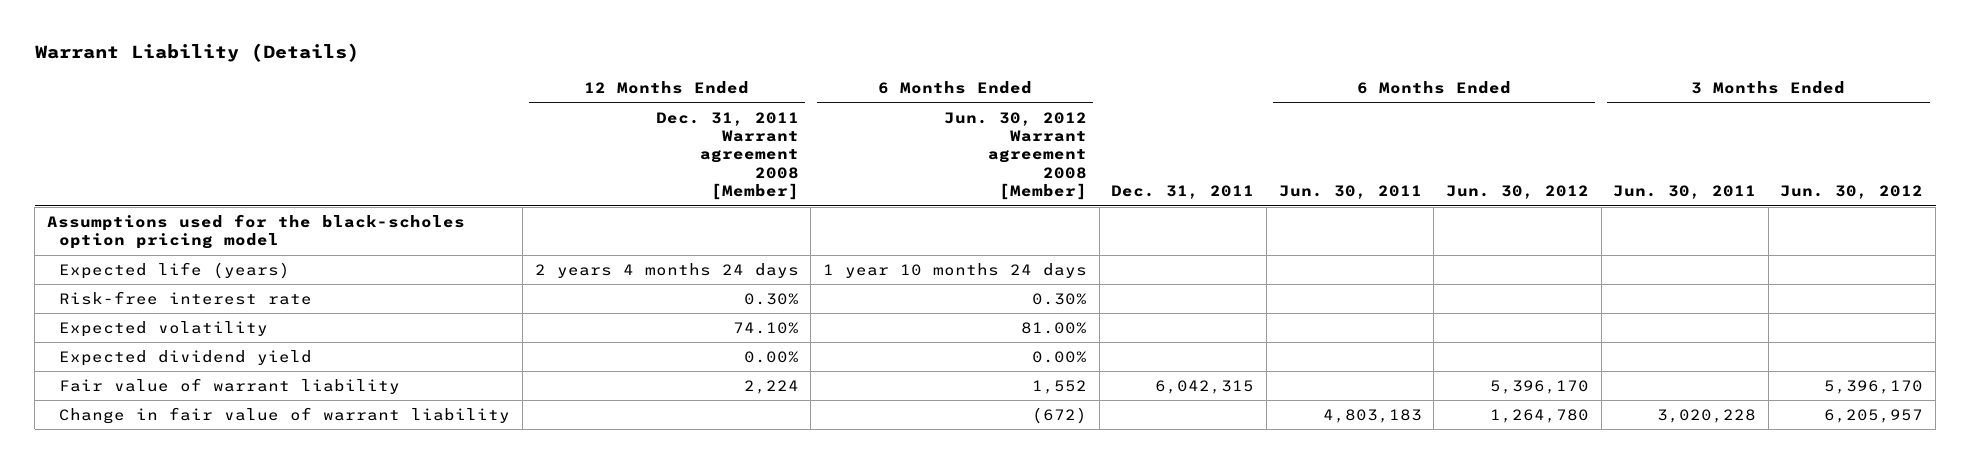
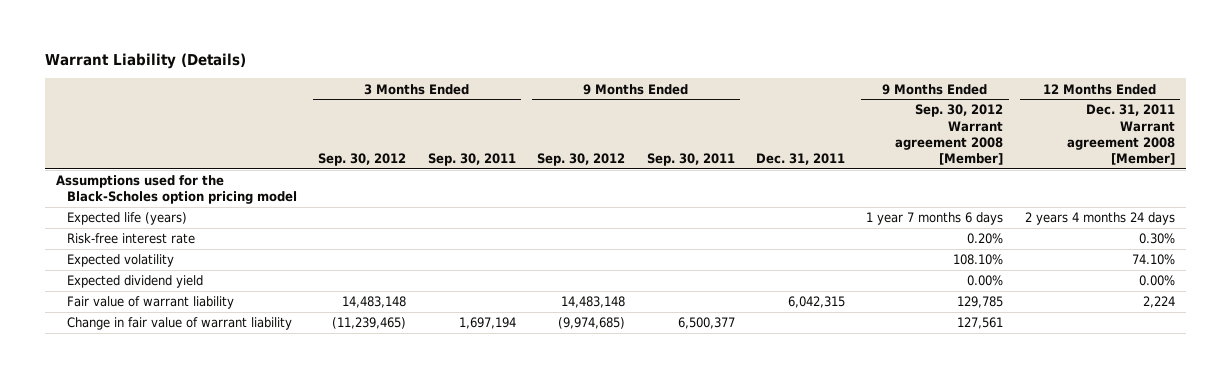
- | 12 Months Ended Dec. 31, 2011 Warrant agreement 2008 [Member] | 6 Months Ended Jun. 30, 2012 Warrant agreement 2008 [Member] | Dec. 31, 2011 | 6 Months Ended Jun. 30, 2011 | 6 Months Ended Jun. 30, 2012 | 3 Months Ended Jun. 30, 2011 | 3 Months Ended Jun. 30, 2012
+ | 3 Months Ended Sep. 30, 2012 | 3 Months Ended Sep. 30, 2011 | 9 Months Ended Sep. 30, 2012 | 9 Months Ended Sep. 30, 2011 | Dec. 31, 2011 | 9 Months Ended Sep. 30, 2012 Warrant agreement 2008 [Member] | 12 Months Ended Dec. 31, 2011 Warrant agreement 2008 [Member]
- Assumptions used for the black-scholes option pricing model
+ Assumptions used for the Black-Scholes option pricing model

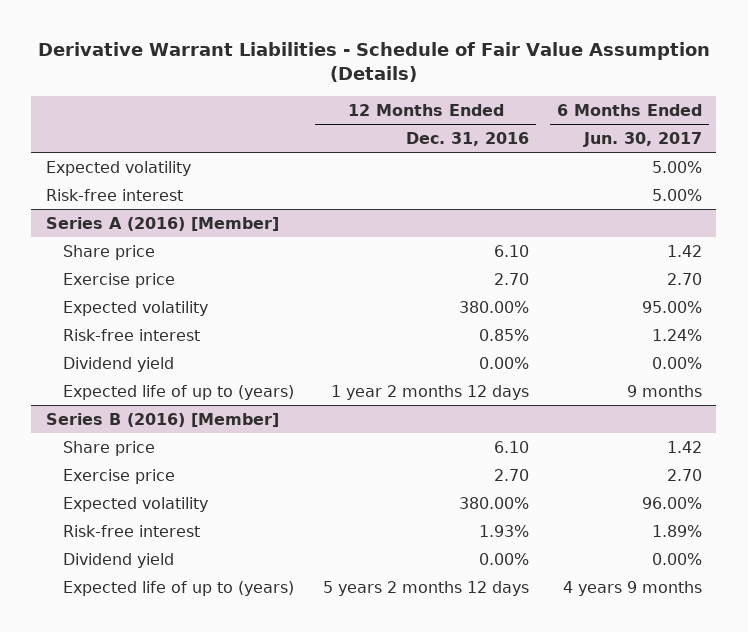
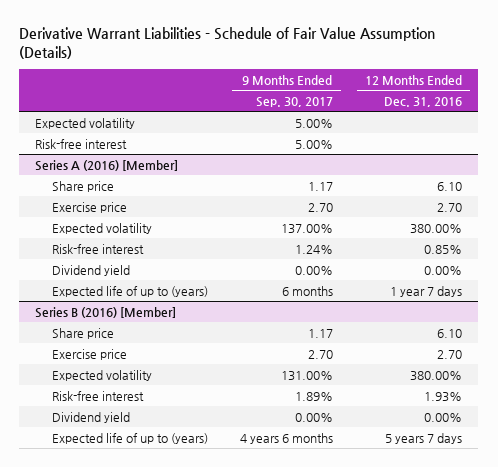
- | 12 Months Ended Dec. 31, 2016 | 6 Months Ended Jun. 30, 2017
+ | 9 Months Ended Sep. 30, 2017 | 12 Months Ended Dec. 31, 2016
@ Series A (2016) [Member]
- Expected life of up to (years) | 1 year 2 months 12 days | 9 months
+ Expected life of up to (years) | 6 months | 1 year 7 days
@ Series B (2016) [Member]
- Expected life of up to (years) | 5 years 2 months 12 days | 4 years 9 months
+ Expected life of up to (years) | 4 years 6 months | 5 years 7 days

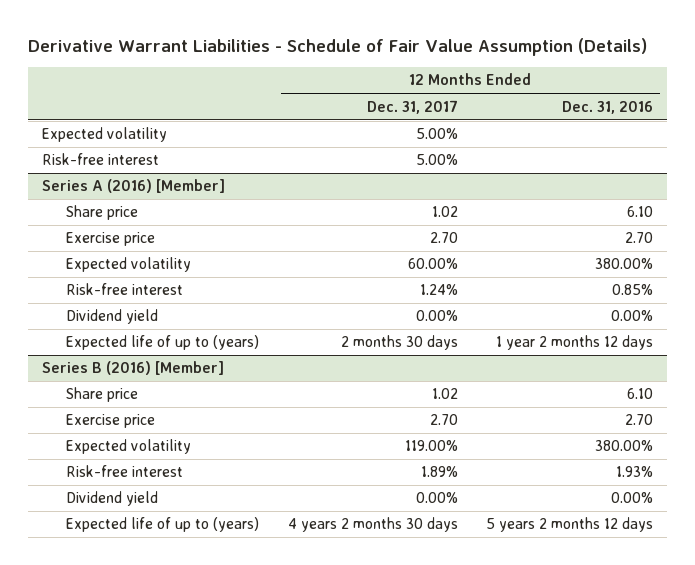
- | 9 Months Ended Sep. 30, 2017 | 12 Months Ended Dec. 31, 2016
+ | 12 Months Ended Dec. 31, 2017 | 12 Months Ended Dec. 31, 2016
@ Series A (2016) [Member]
- Expected life of up to (years) | 6 months | 1 year 7 days
+ Expected life of up to (years) | 2 months 30 days | 1 year 2 months 12 days
@ Series B (2016) [Member]
- Expected life of up to (years) | 4 years 6 months | 5 years 7 days
+ Expected life of up to (years) | 4 years 2 months 30 days | 5 years 2 months 12 days

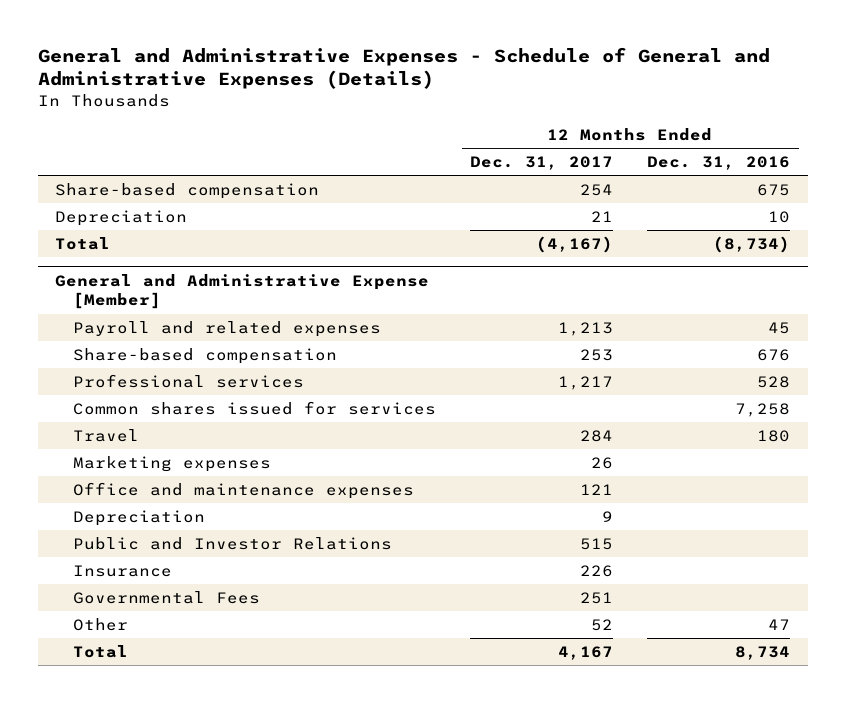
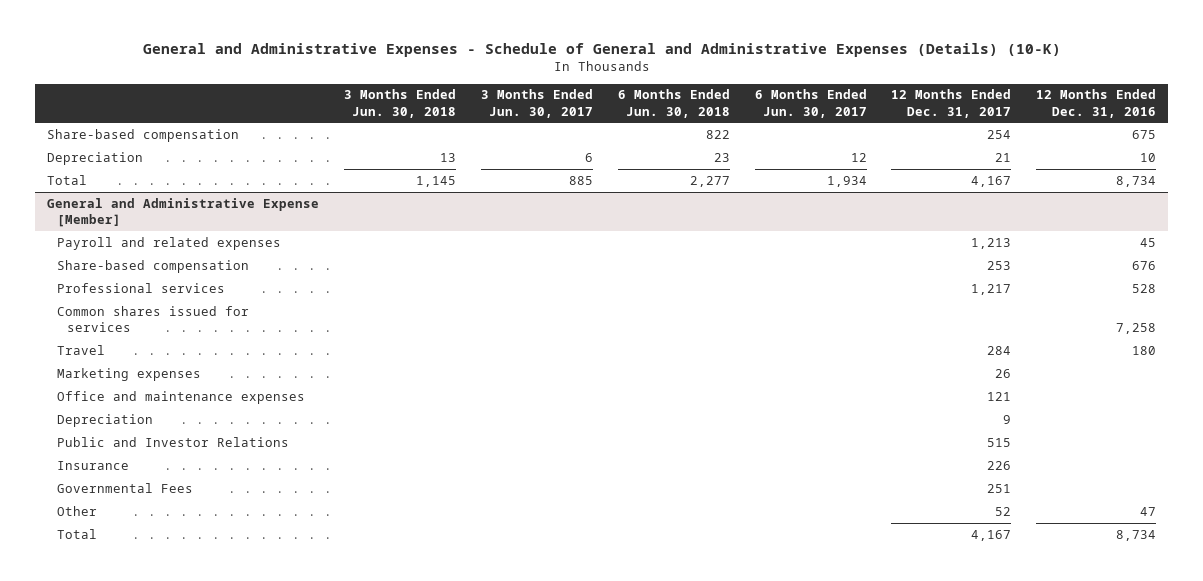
- General and Administrative Expenses - Schedule of General and Administrative Expenses (Details)
+ General and Administrative Expenses - Schedule of General and Administrative Expenses (Details) (10-K)
- | 12 Months Ended Dec. 31, 2017 | 12 Months Ended Dec. 31, 2016
+ | 3 Months Ended Jun. 30, 2018 | 3 Months Ended Jun. 30, 2017 | 6 Months Ended Jun. 30, 2018 | 6 Months Ended Jun. 30, 2017 | 12 Months Ended Dec. 31, 2017 | 12 Months Ended Dec. 31, 2016
- Total | (4,167) | (8,734)
+ Total | 1,145 | 885 | 2,277 | 1,934 | 4,167 | 8,734

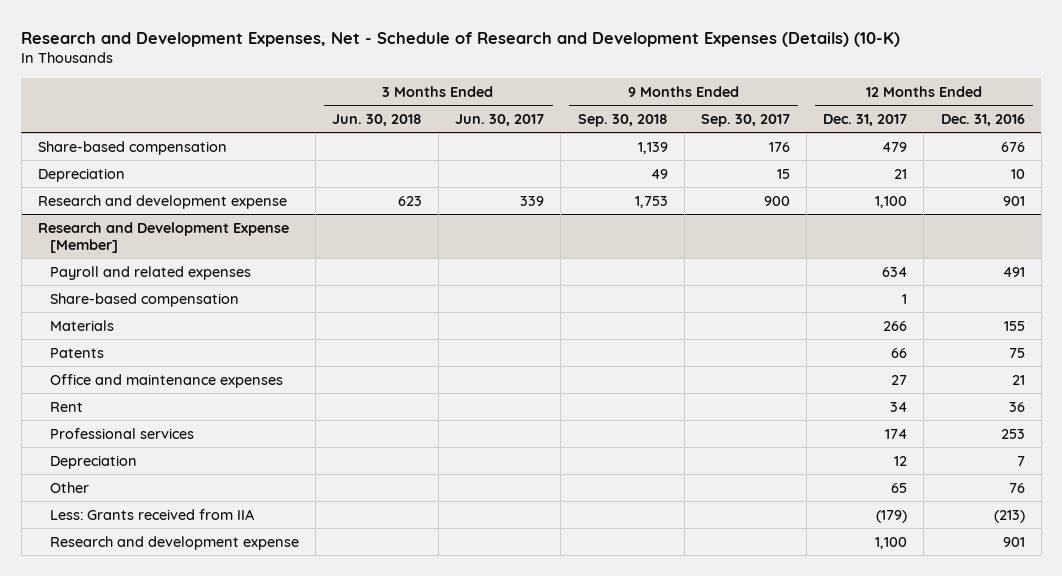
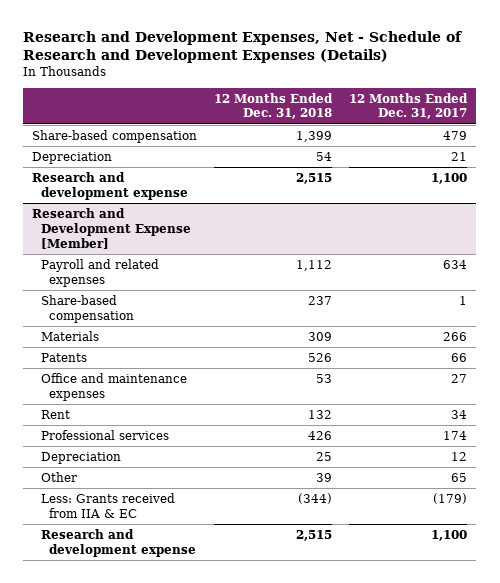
- Research and Development Expenses, Net - Schedule of Research and Development Expenses (Details) (10-K)
+ Research and Development Expenses, Net - Schedule of Research and Development Expenses (Details)
- | 3 Months Ended Jun. 30, 2018 | 3 Months Ended Jun. 30, 2017 | 9 Months Ended Sep. 30, 2018 | 9 Months Ended Sep. 30, 2017 | 12 Months Ended Dec. 31, 2017 | 12 Months Ended Dec. 31, 2016
+ | 12 Months Ended Dec. 31, 2018 | 12 Months Ended Dec. 31, 2017
@ Research and Development Expense [Member]
- Less: Grants received from IIA | | | | | (179) | (213)
+ Less: Grants received from IIA & EC | (344) | (179)

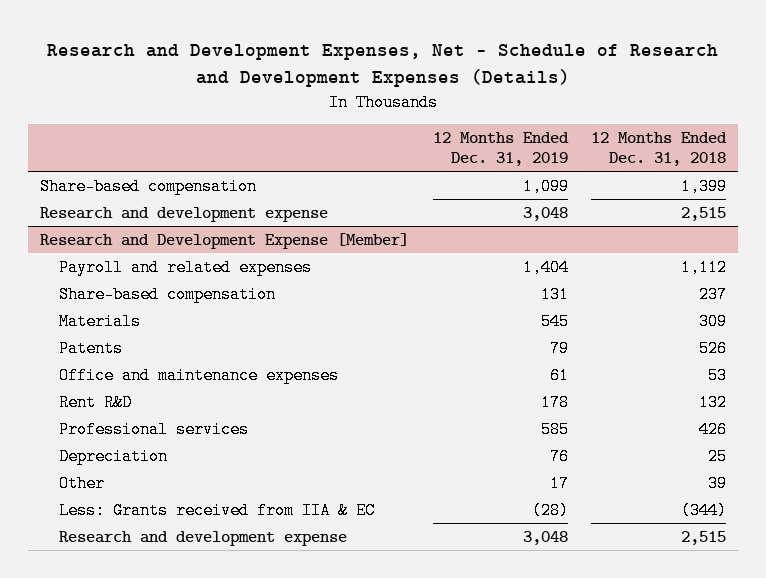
- | 12 Months Ended Dec. 31, 2018 | 12 Months Ended Dec. 31, 2017
+ | 12 Months Ended Dec. 31, 2019 | 12 Months Ended Dec. 31, 2018
- Depreciation | 54 | 21
@ Research and Development Expense [Member]
- Rent | 132 | 34
+ Rent R&D | 178 | 132

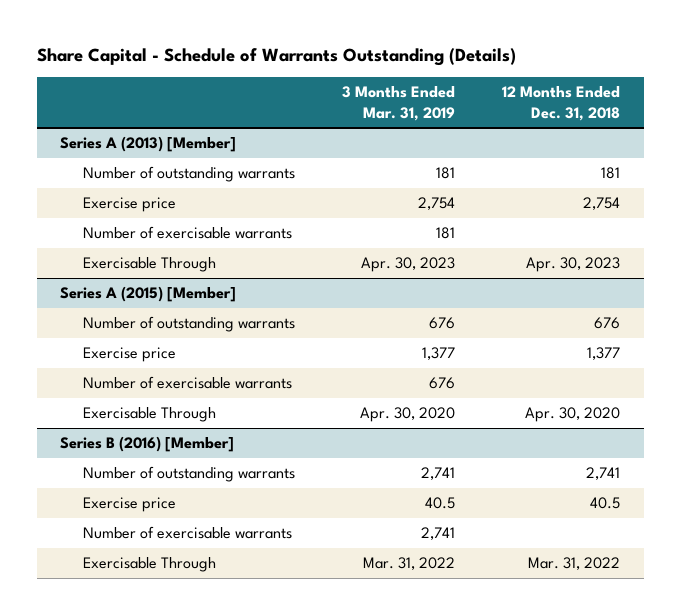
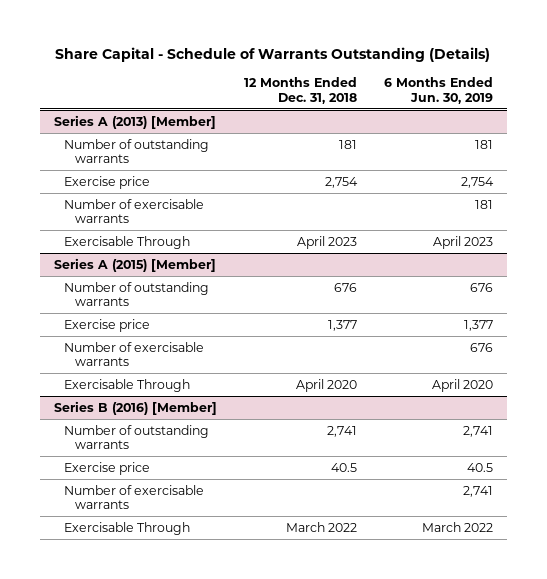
- | 3 Months Ended Mar. 31, 2019 | 12 Months Ended Dec. 31, 2018
+ | 12 Months Ended Dec. 31, 2018 | 6 Months Ended Jun. 30, 2019
@ Series A (2013) [Member]
- Exercisable Through | Apr. 30, 2023 | Apr. 30, 2023
+ Exercisable Through | April 2023 | April 2023
@ Series A (2015) [Member]
- Exercisable Through | Apr. 30, 2020 | Apr. 30, 2020
+ Exercisable Through | April 2020 | April 2020
@ Series B (2016) [Member]
- Exercisable Through | Mar. 31, 2022 | Mar. 31, 2022
+ Exercisable Through | March 2022 | March 2022

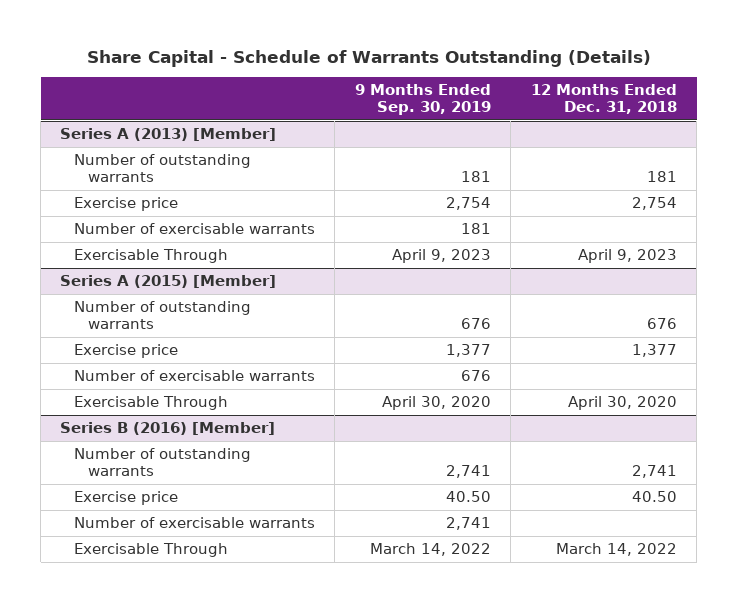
- | 12 Months Ended Dec. 31, 2018 | 6 Months Ended Jun. 30, 2019
+ | 9 Months Ended Sep. 30, 2019 | 12 Months Ended Dec. 31, 2018
@ Series A (2013) [Member]
- Exercisable Through | April 2023 | April 2023
+ Exercisable Through | April 9, 2023 | April 9, 2023
@ Series A (2015) [Member]
- Exercisable Through | April 2020 | April 2020
+ Exercisable Through | April 30, 2020 | April 30, 2020
@ Series B (2016) [Member]
- Exercise price | 40.5 | 40.5
+ Exercise price | 40.50 | 40.50
- Exercisable Through | March 2022 | March 2022
+ Exercisable Through | March 14, 2022 | March 14, 2022

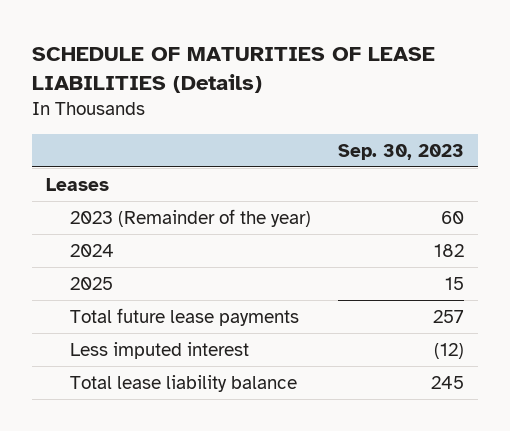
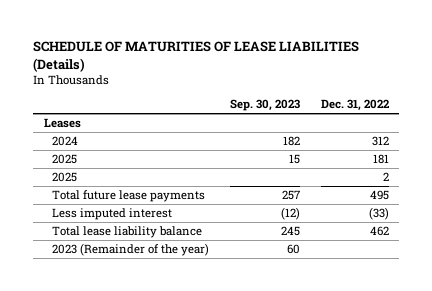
- | Sep. 30, 2023
+ | Sep. 30, 2023 | Dec. 31, 2022
+ 2025 | | 2
moved down: 2023 (Remainder of the year) | 60 |

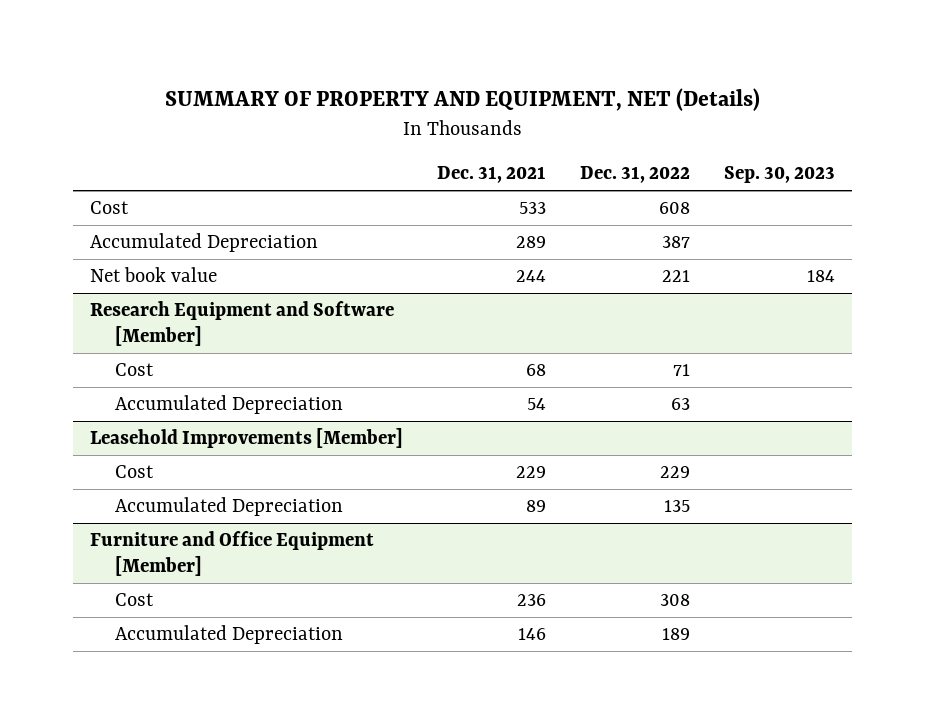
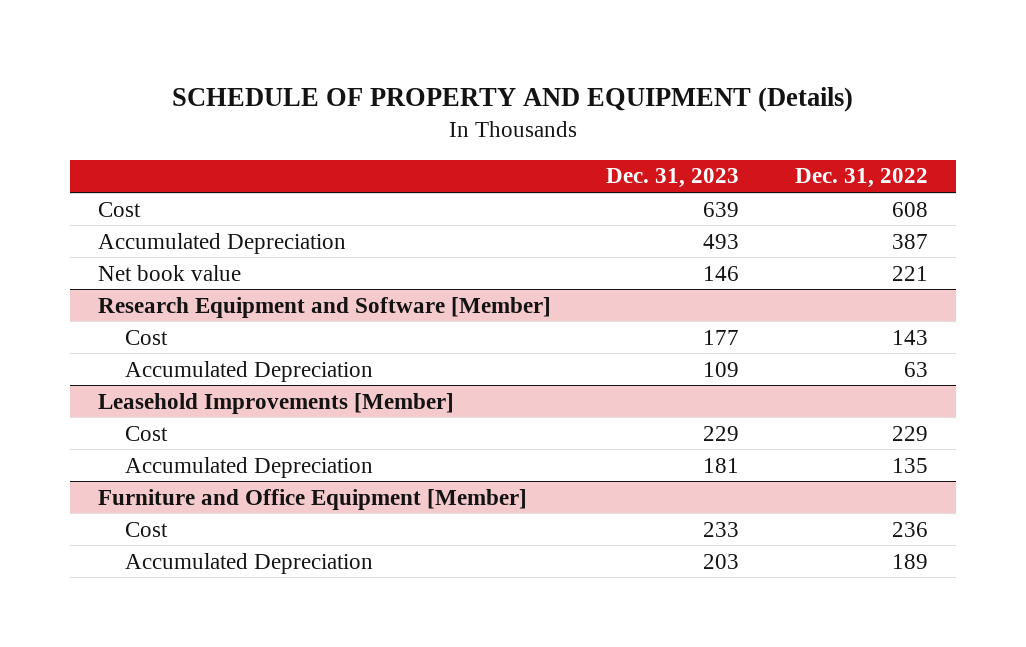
- SUMMARY OF PROPERTY AND EQUIPMENT, NET (Details)
+ SCHEDULE OF PROPERTY AND EQUIPMENT (Details)
- | Dec. 31, 2021 | Dec. 31, 2022 | Sep. 30, 2023
+ | Dec. 31, 2023 | Dec. 31, 2022
@ Research Equipment and Software [Member]
- Cost | 68 | 71 |
+ Cost | 177 | 143
@ Furniture and Office Equipment [Member]
- Cost | 236 | 308 |
+ Cost | 233 | 236

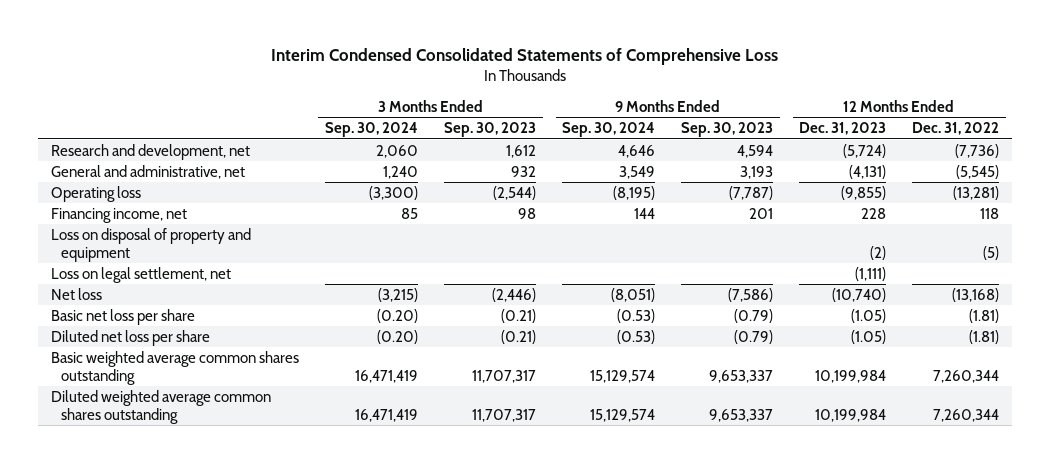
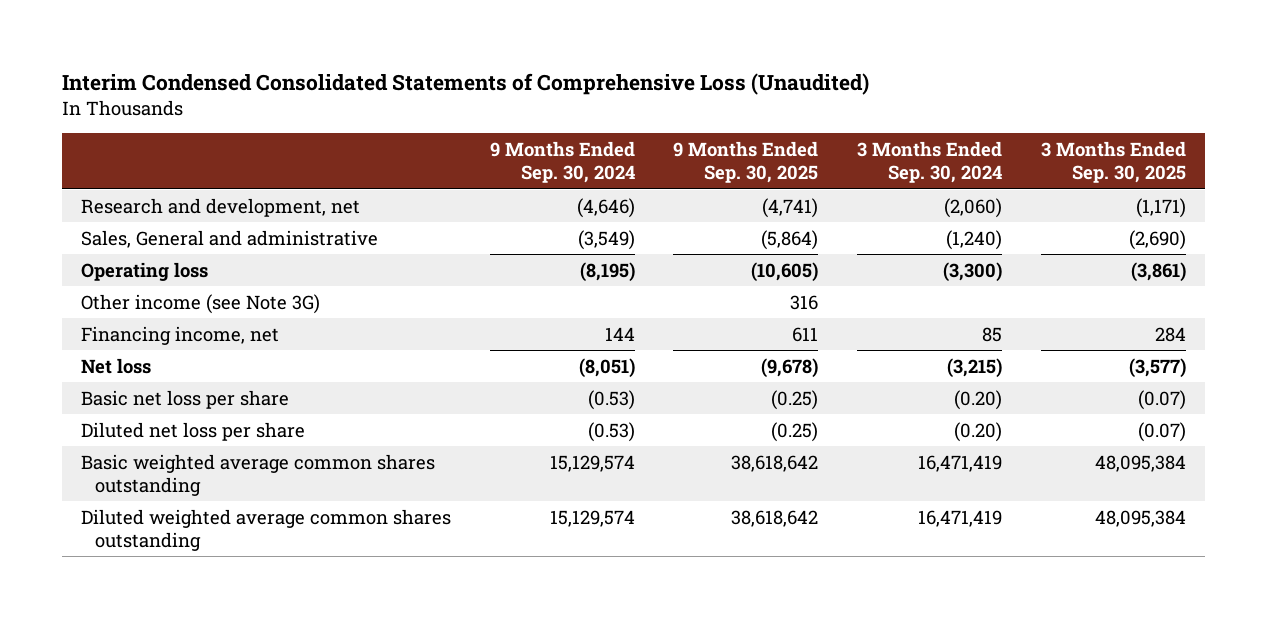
- Interim Condensed Consolidated Statements of Comprehensive Loss
+ Interim Condensed Consolidated Statements of Comprehensive Loss (Unaudited)
- | 3 Months Ended Sep. 30, 2024 | 3 Months Ended Sep. 30, 2023 | 9 Months Ended Sep. 30, 2024 | 9 Months Ended Sep. 30, 2023 | 12 Months Ended Dec. 31, 2023 | 12 Months Ended Dec. 31, 2022
+ | 9 Months Ended Sep. 30, 2024 | 9 Months Ended Sep. 30, 2025 | 3 Months Ended Sep. 30, 2024 | 3 Months Ended Sep. 30, 2025
- Research and development, net | 2,060 | 1,612 | 4,646 | 4,594 | (5,724) | (7,736)
- General and administrative, net | 1,240 | 932 | 3,549 | 3,193 | (4,131) | (5,545)
+ Research and development, net | (4,646) | (4,741) | (2,060) | (1,171)
+ Sales, General and administrative | (3,549) | (5,864) | (1,240) | (2,690)
+ Other income (see Note 3G) | | 316 | |
- Loss on disposal of property and equipment | | | | | (2) | (5)
- Loss on legal settlement, net | | | | | (1,111) |

